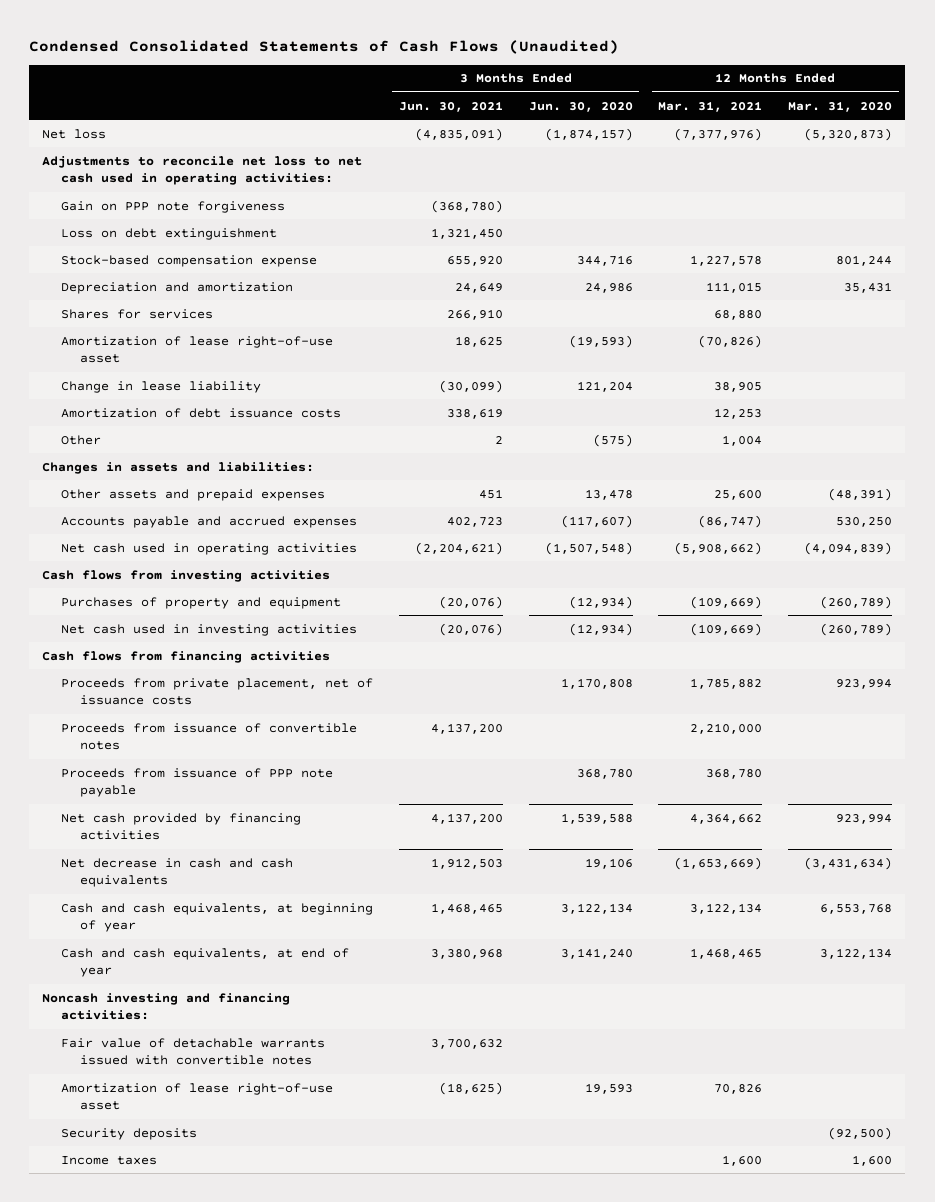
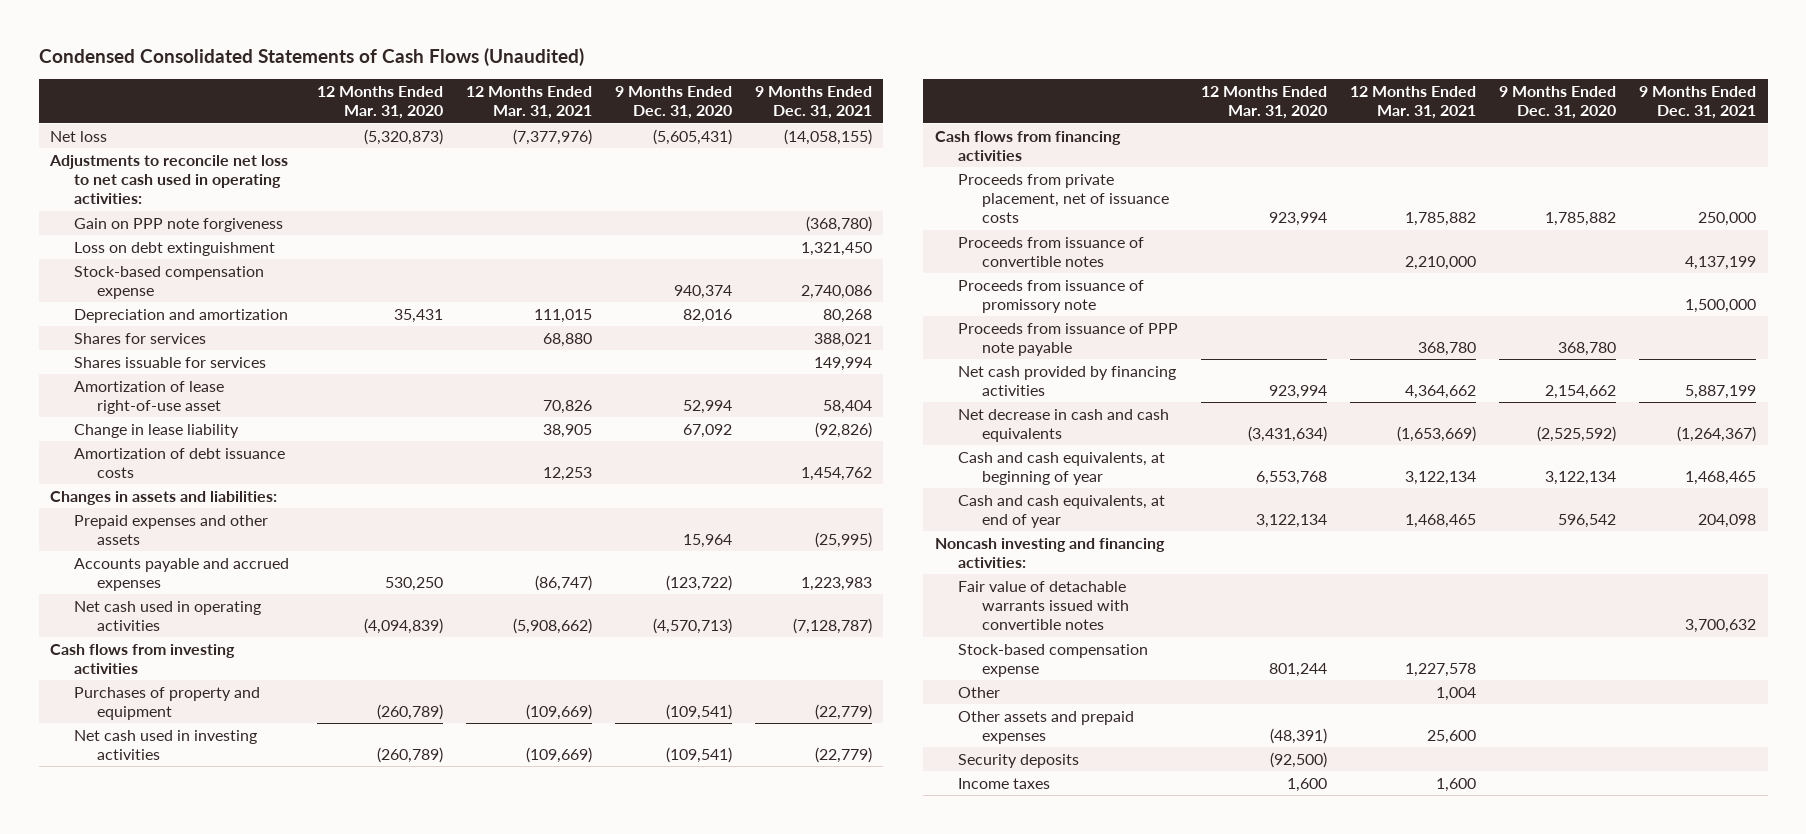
- | 3 Months Ended Jun. 30, 2021 | 3 Months Ended Jun. 30, 2020 | 12 Months Ended Mar. 31, 2021 | 12 Months Ended Mar. 31, 2020
+ | 12 Months Ended Mar. 31, 2020 | 12 Months Ended Mar. 31, 2021 | 9 Months Ended Dec. 31, 2020 | 9 Months Ended Dec. 31, 2021
+ Stock-based compensation expense | | | 940,374 | 2,740,086
- Amortization of lease right-of-use asset | 18,625 | (19,593) | (70,826) |
+ Shares issuable for services | | | | 149,994
moved up: Amortization of lease right-of-use asset | | 70,826 | 52,994 | 58,404
+ Prepaid expenses and other assets | | | 15,964 | (25,995)
+ Proceeds from issuance of promissory note | | | | 1,500,000
moved down: Stock-based compensation expense | 801,244 | 1,227,578 | |
moved down: Other | | 1,004 | |
moved down: Other assets and prepaid expenses | (48,391) | 25,600 | |

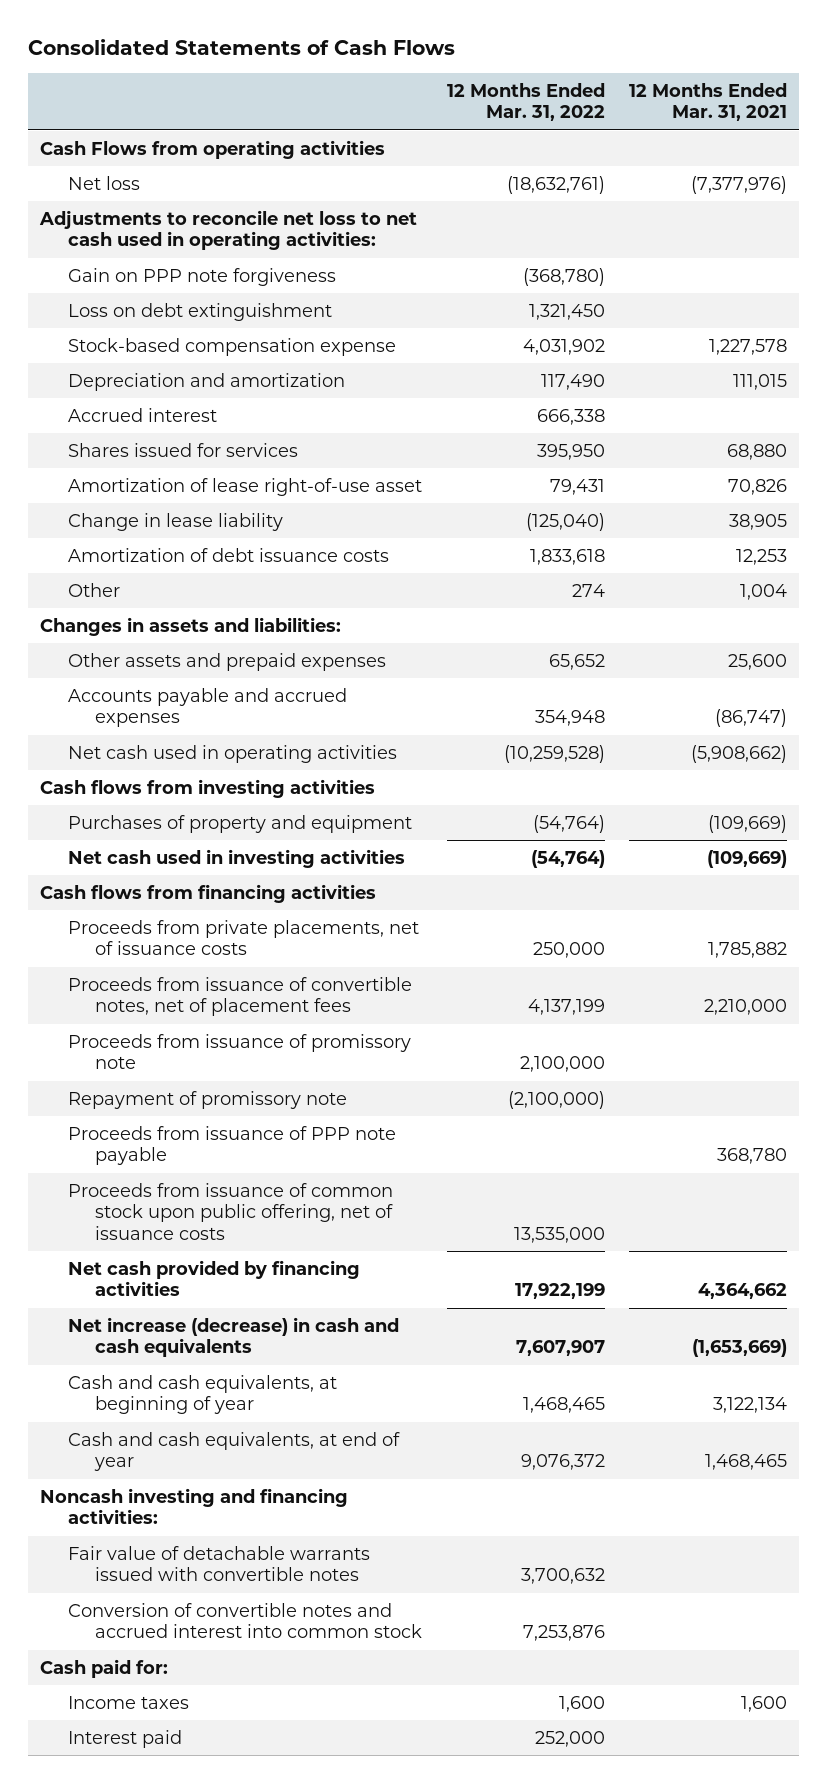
- Condensed Consolidated Statements of Cash Flows (Unaudited)
+ Consolidated Statements of Cash Flows
- | 12 Months Ended Mar. 31, 2020 | 12 Months Ended Mar. 31, 2021 | 9 Months Ended Dec. 31, 2020 | 9 Months Ended Dec. 31, 2021
+ | 12 Months Ended Mar. 31, 2022 | 12 Months Ended Mar. 31, 2021
+ Cash Flows from operating activities
- Stock-based compensation expense | | | 940,374 | 2,740,086
moved up: Stock-based compensation expense | 4,031,902 | 1,227,578
- Shares for services | | 68,880 | | 388,021
- Shares issuable for services | | | | 149,994
+ Accrued interest | 666,338 |
+ Shares issued for services | 395,950 | 68,880
moved up: Other | 274 | 1,004
- Prepaid expenses and other assets | | | 15,964 | (25,995)
moved up: Other assets and prepaid expenses | 65,652 | 25,600
- Proceeds from private placement, net of issuance costs | 923,994 | 1,785,882 | 1,785,882 | 250,000
- Proceeds from issuance of convertible notes | | 2,210,000 | | 4,137,199
+ Proceeds from private placements, net of issuance costs | 250,000 | 1,785,882
+ Proceeds from issuance of convertible notes, net of placement fees | 4,137,199 | 2,210,000
+ Repayment of promissory note | (2,100,000) |
+ Proceeds from issuance of common stock upon public offering, net of issuance costs | 13,535,000 |
- Net decrease in cash and cash equivalents | (3,431,634) | (1,653,669) | (2,525,592) | (1,264,367)
+ Net increase (decrease) in cash and cash equivalents | 7,607,907 | (1,653,669)
- Security deposits | (92,500) | | |
+ Conversion of convertible notes and accrued interest into common stock | 7,253,876 |
+ Cash paid for:
+ Interest paid | 252,000 |

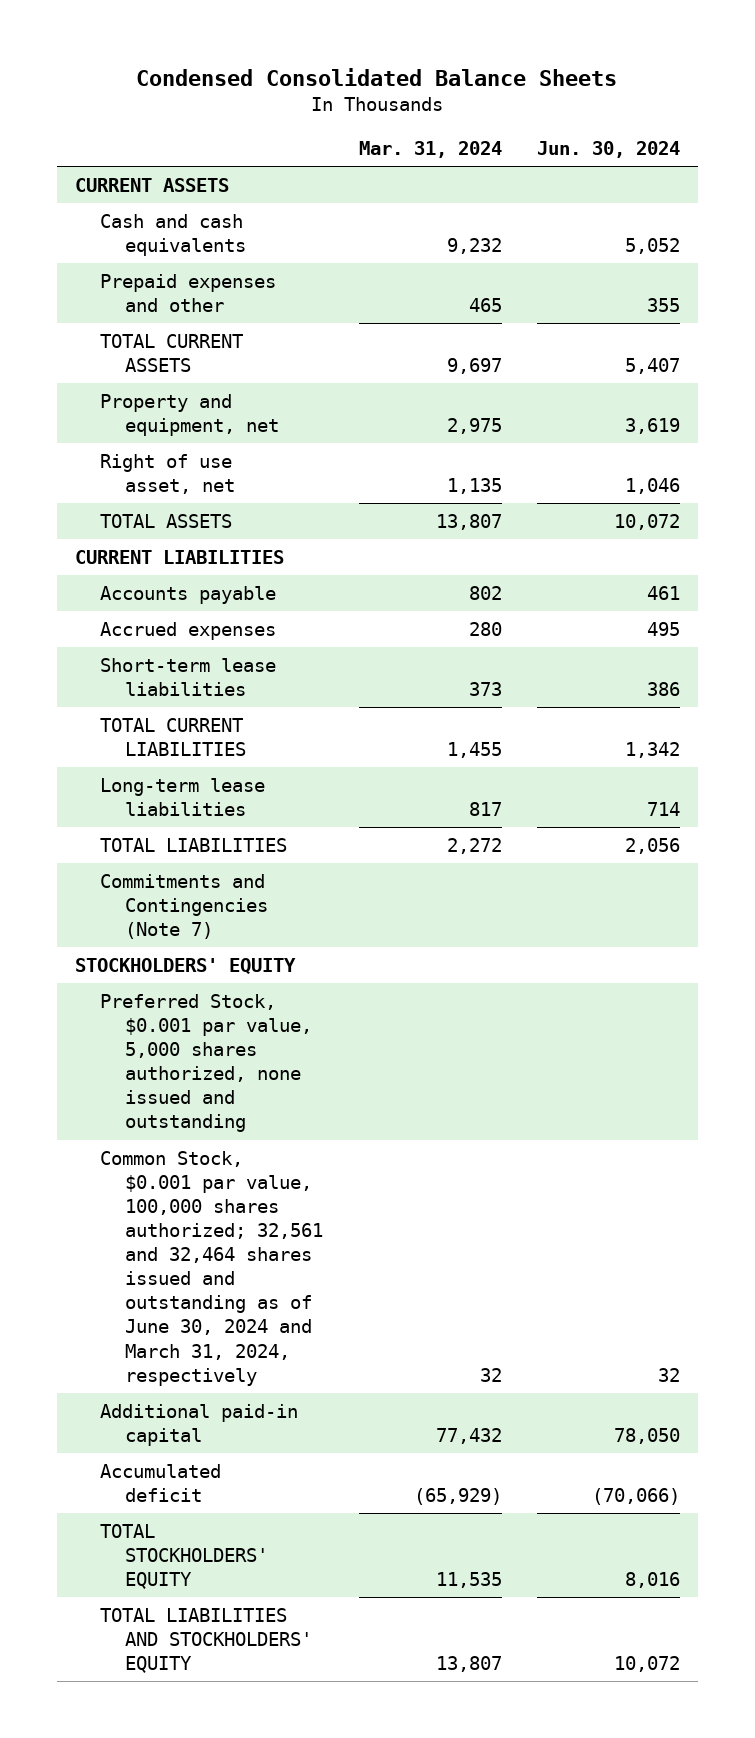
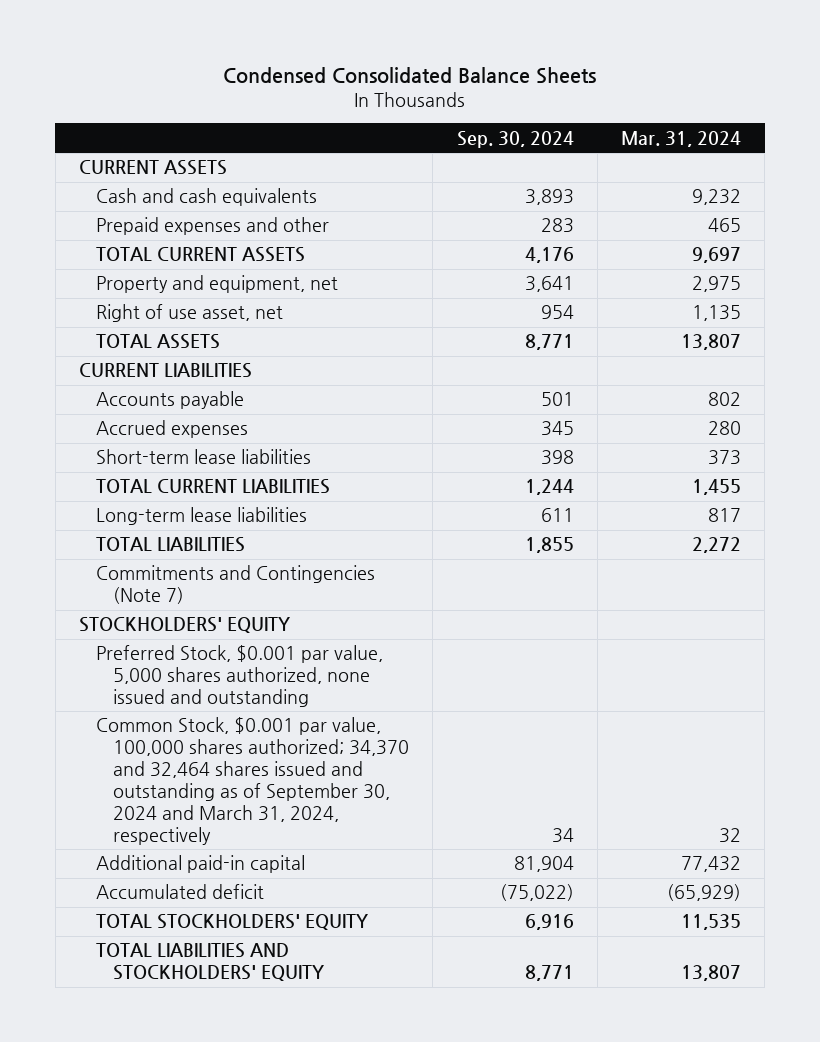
- | Mar. 31, 2024 | Jun. 30, 2024
+ | Sep. 30, 2024 | Mar. 31, 2024
- Common Stock, $0.001 par value, 100,000 shares authorized; 32,561 and 32,464 shares issued and outstanding as of June 30, 2024 and March 31, 2024, respectively | 32 | 32
+ Common Stock, $0.001 par value, 100,000 shares authorized; 34,370 and 32,464 shares issued and outstanding as of September 30, 2024 and March 31, 2024, respectively | 34 | 32

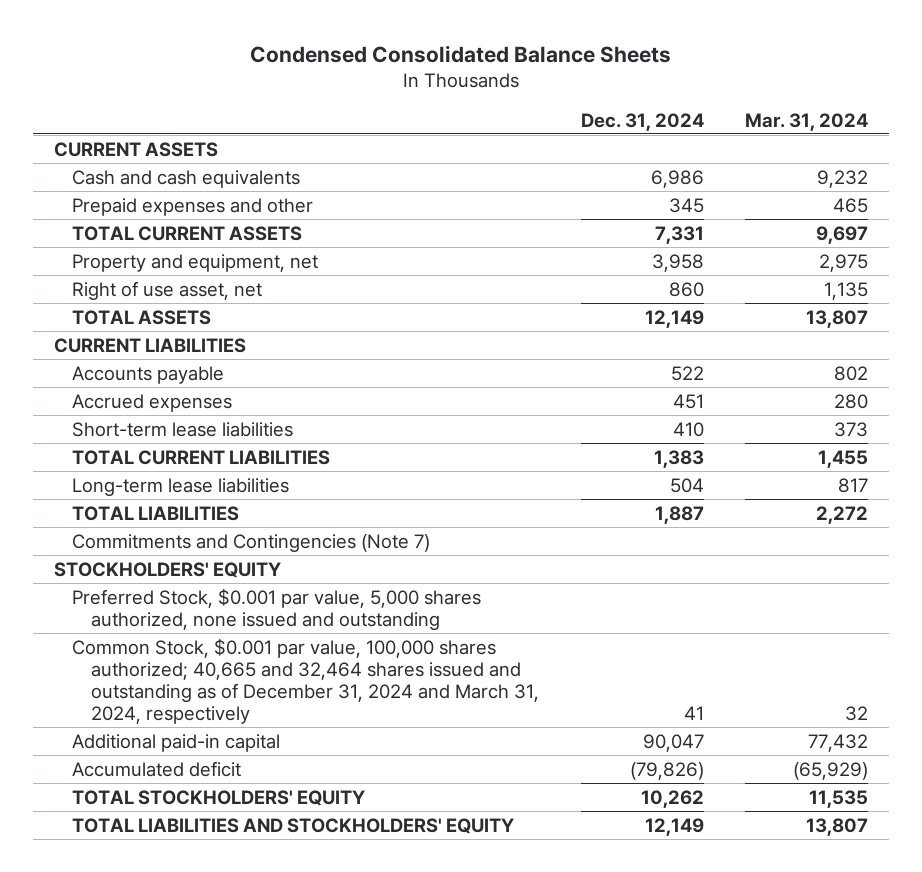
- | Sep. 30, 2024 | Mar. 31, 2024
+ | Dec. 31, 2024 | Mar. 31, 2024
- Common Stock, $0.001 par value, 100,000 shares authorized; 34,370 and 32,464 shares issued and outstanding as of September 30, 2024 and March 31, 2024, respectively | 34 | 32
+ Common Stock, $0.001 par value, 100,000 shares authorized; 40,665 and 32,464 shares issued and outstanding as of December 31, 2024 and March 31, 2024, respectively | 41 | 32

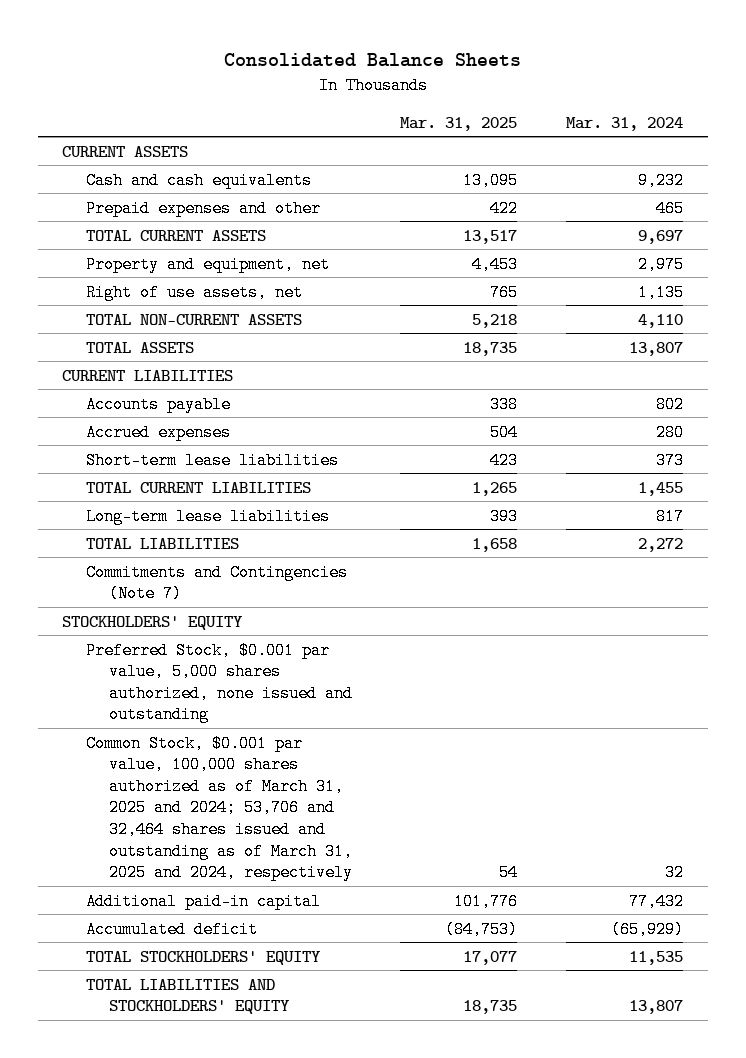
- Condensed Consolidated Balance Sheets
+ Consolidated Balance Sheets
- | Dec. 31, 2024 | Mar. 31, 2024
+ | Mar. 31, 2025 | Mar. 31, 2024
- Right of use asset, net | 860 | 1,135
+ Right of use assets, net | 765 | 1,135
+ TOTAL NON-CURRENT ASSETS | 5,218 | 4,110
- Common Stock, $0.001 par value, 100,000 shares authorized; 40,665 and 32,464 shares issued and outstanding as of December 31, 2024 and March 31, 2024, respectively | 41 | 32
+ Common Stock, $0.001 par value, 100,000 shares authorized as of March 31, 2025 and 2024; 53,706 and 32,464 shares issued and outstanding as of March 31, 2025 and 2024, respectively | 54 | 32

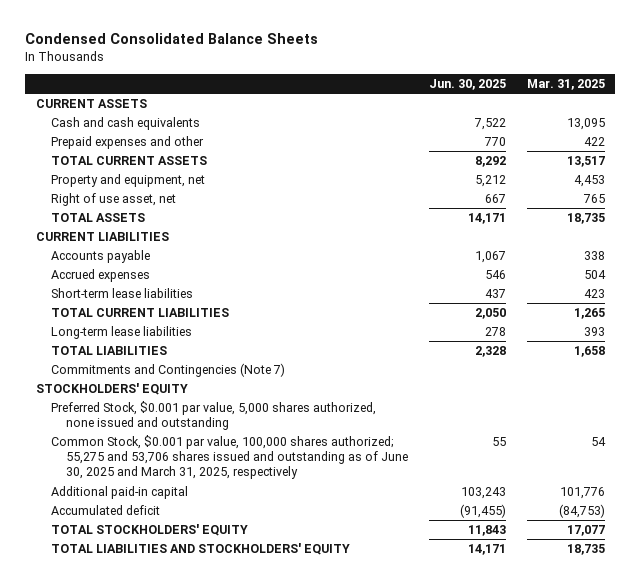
- Consolidated Balance Sheets
+ Condensed Consolidated Balance Sheets
- | Mar. 31, 2025 | Mar. 31, 2024
+ | Jun. 30, 2025 | Mar. 31, 2025
- Right of use assets, net | 765 | 1,135
- TOTAL NON-CURRENT ASSETS | 5,218 | 4,110
+ Right of use asset, net | 667 | 765
- Common Stock, $0.001 par value, 100,000 shares authorized as of March 31, 2025 and 2024; 53,706 and 32,464 shares issued and outstanding as of March 31, 2025 and 2024, respectively | 54 | 32
+ Common Stock, $0.001 par value, 100,000 shares authorized; 55,275 and 53,706 shares issued and outstanding as of June 30, 2025 and March 31, 2025, respectively | 55 | 54

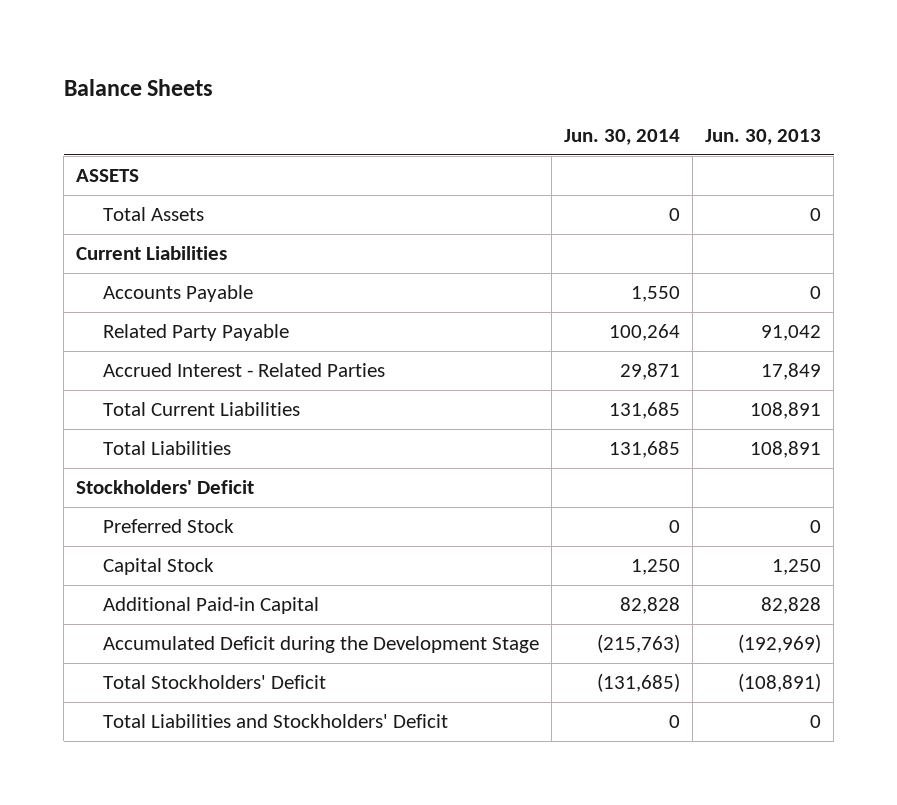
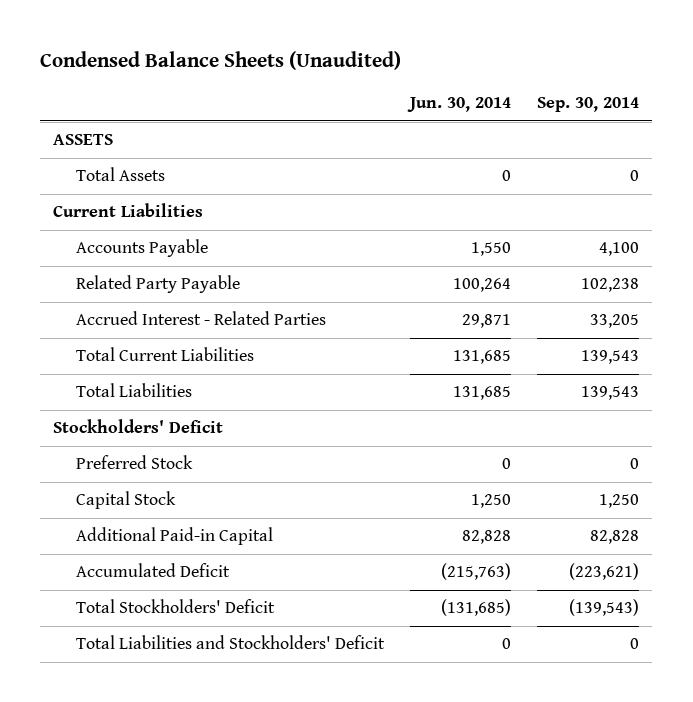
- Balance Sheets
+ Condensed Balance Sheets (Unaudited)
- | Jun. 30, 2014 | Jun. 30, 2013
+ | Jun. 30, 2014 | Sep. 30, 2014
- Accumulated Deficit during the Development Stage | (215,763) | (192,969)
+ Accumulated Deficit | (215,763) | (223,621)

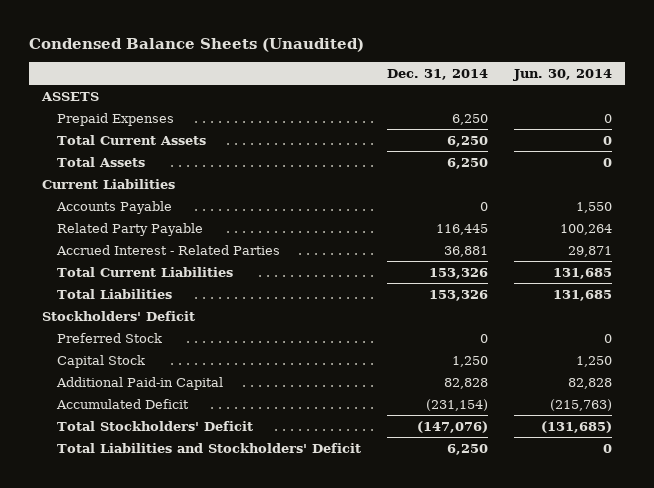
- | Jun. 30, 2014 | Sep. 30, 2014
+ | Dec. 31, 2014 | Jun. 30, 2014
+ Prepaid Expenses | 6,250 | 0
+ Total Current Assets | 6,250 | 0

